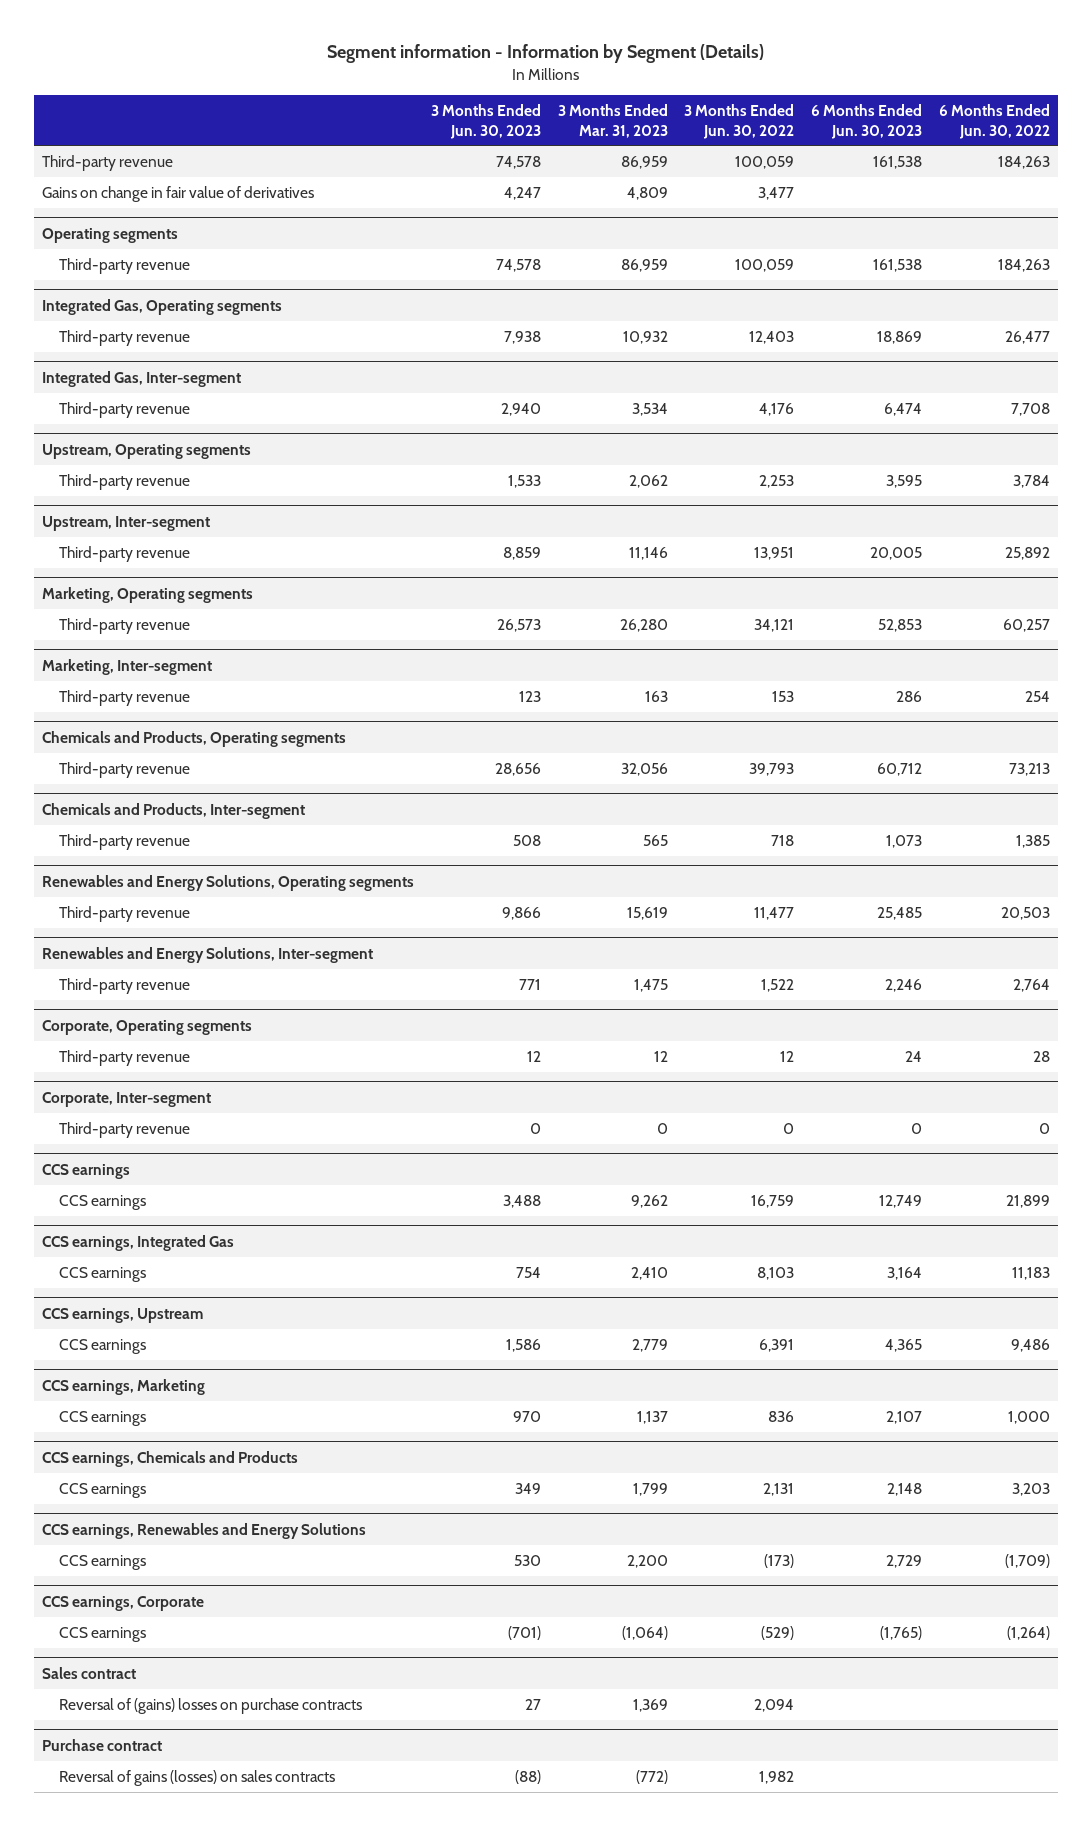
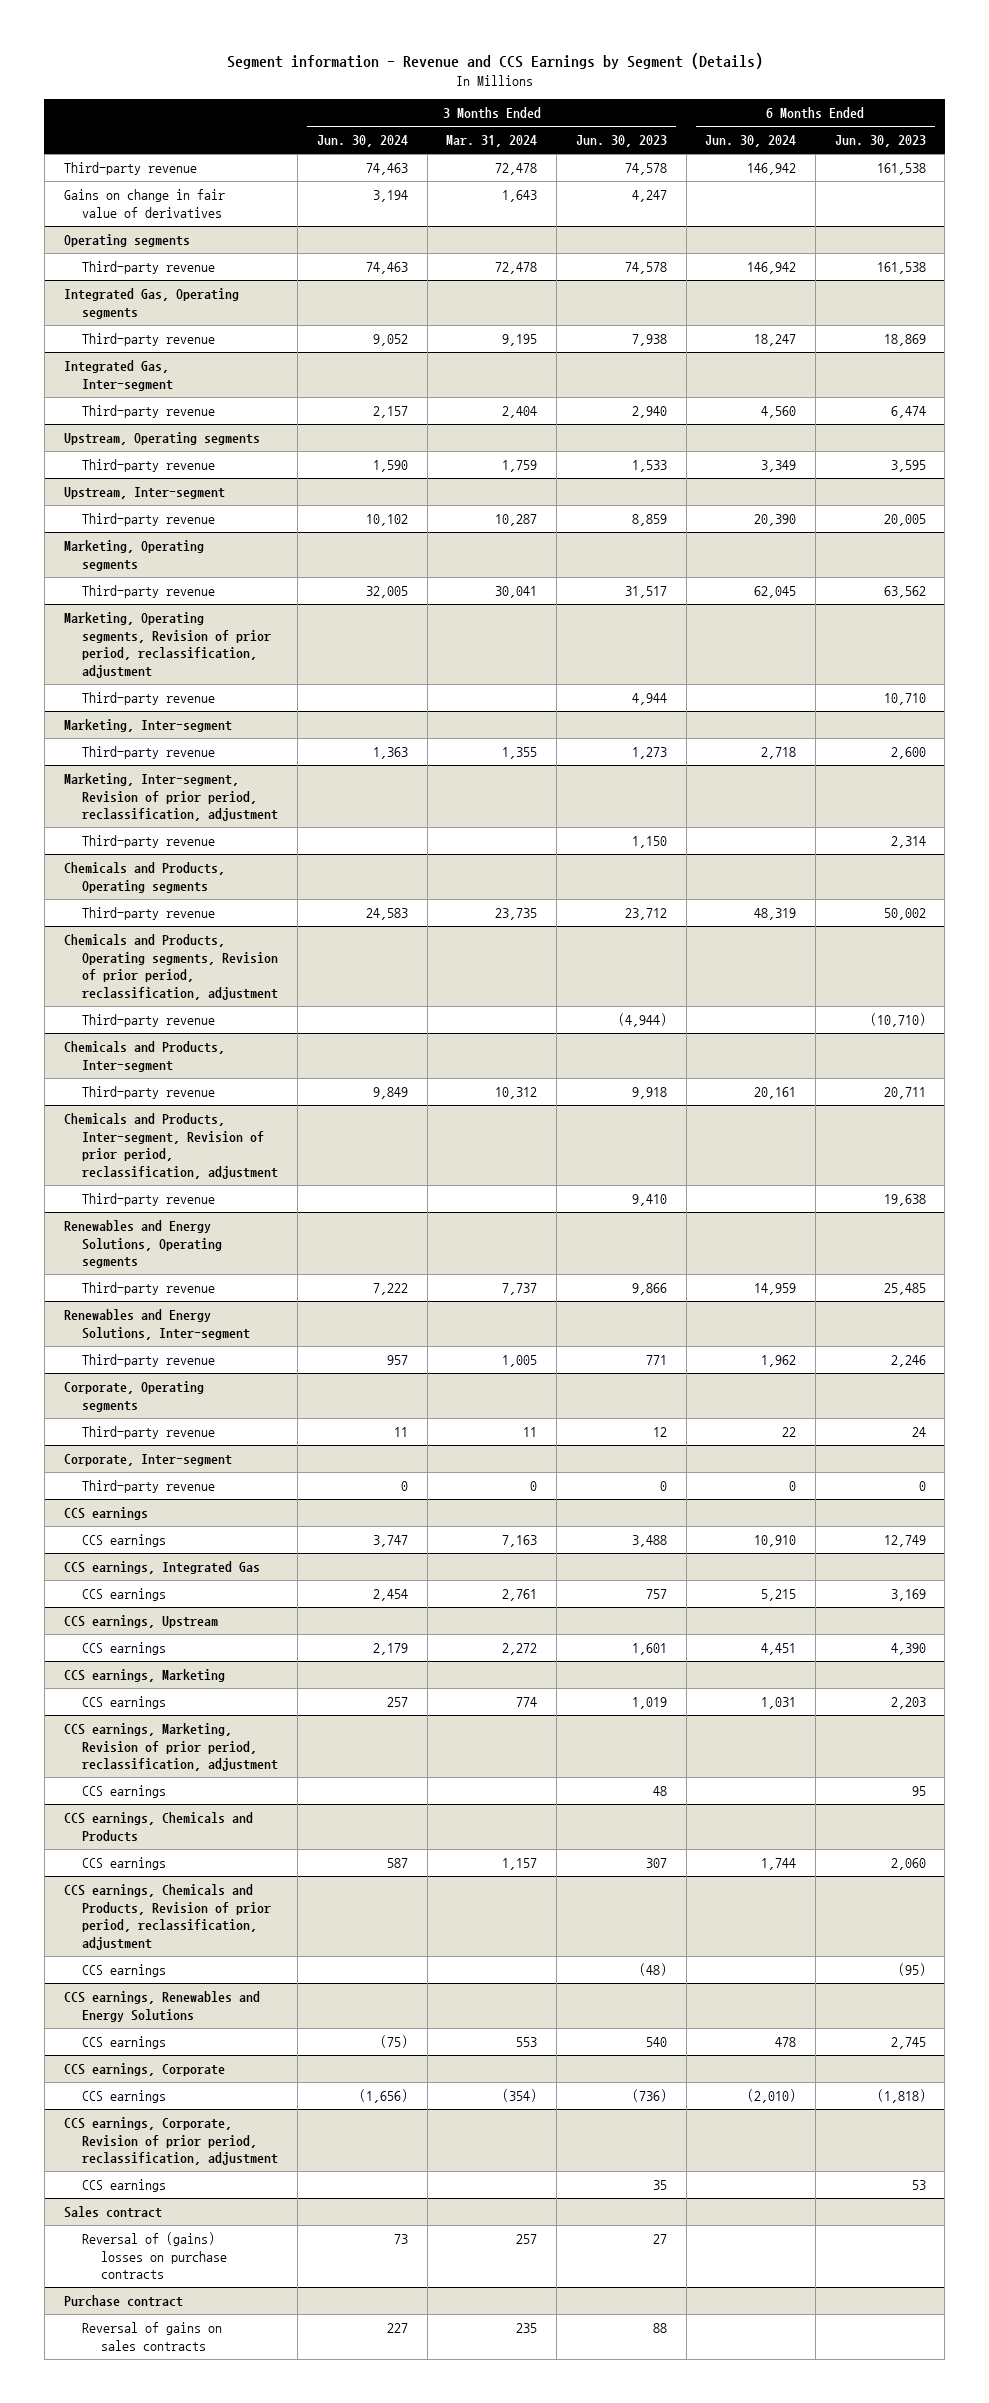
- Segment information - Information by Segment (Details)
+ Segment information - Revenue and CCS Earnings by Segment (Details)
- | 3 Months Ended Jun. 30, 2023 | 3 Months Ended Mar. 31, 2023 | 3 Months Ended Jun. 30, 2022 | 6 Months Ended Jun. 30, 2023 | 6 Months Ended Jun. 30, 2022
+ | 3 Months Ended Jun. 30, 2024 | 3 Months Ended Mar. 31, 2024 | 3 Months Ended Jun. 30, 2023 | 6 Months Ended Jun. 30, 2024 | 6 Months Ended Jun. 30, 2023
@ Marketing, Operating segments
- Third-party revenue | 26,573 | 26,280 | 34,121 | 52,853 | 60,257
+ Third-party revenue | 32,005 | 30,041 | 31,517 | 62,045 | 63,562
+ Marketing, Operating segments, Revision of prior period, reclassification, adjustment
+ Third-party revenue | | | 4,944 | | 10,710
@ Marketing, Inter-segment
- Third-party revenue | 123 | 163 | 153 | 286 | 254
+ Third-party revenue | 1,363 | 1,355 | 1,273 | 2,718 | 2,600
+ Marketing, Inter-segment, Revision of prior period, reclassification, adjustment
+ Third-party revenue | | | 1,150 | | 2,314
@ Chemicals and Products, Operating segments
- Third-party revenue | 28,656 | 32,056 | 39,793 | 60,712 | 73,213
+ Third-party revenue | 24,583 | 23,735 | 23,712 | 48,319 | 50,002
+ Chemicals and Products, Operating segments, Revision of prior period, reclassification, adjustment
+ Third-party revenue | | | (4,944) | | (10,710)
@ Chemicals and Products, Inter-segment
- Third-party revenue | 508 | 565 | 718 | 1,073 | 1,385
+ Third-party revenue | 9,849 | 10,312 | 9,918 | 20,161 | 20,711
+ Chemicals and Products, Inter-segment, Revision of prior period, reclassification, adjustment
+ Third-party revenue | | | 9,410 | | 19,638
@ CCS earnings, Integrated Gas
- CCS earnings | 754 | 2,410 | 8,103 | 3,164 | 11,183
+ CCS earnings | 2,454 | 2,761 | 757 | 5,215 | 3,169
@ CCS earnings, Upstream
- CCS earnings | 1,586 | 2,779 | 6,391 | 4,365 | 9,486
+ CCS earnings | 2,179 | 2,272 | 1,601 | 4,451 | 4,390
@ CCS earnings, Marketing
- CCS earnings | 970 | 1,137 | 836 | 2,107 | 1,000
+ CCS earnings | 257 | 774 | 1,019 | 1,031 | 2,203
+ CCS earnings, Marketing, Revision of prior period, reclassification, adjustment
+ CCS earnings | | | 48 | | 95
@ CCS earnings, Chemicals and Products
- CCS earnings | 349 | 1,799 | 2,131 | 2,148 | 3,203
+ CCS earnings | 587 | 1,157 | 307 | 1,744 | 2,060
+ CCS earnings, Chemicals and Products, Revision of prior period, reclassification, adjustment
+ CCS earnings | | | (48) | | (95)
@ CCS earnings, Renewables and Energy Solutions
- CCS earnings | 530 | 2,200 | (173) | 2,729 | (1,709)
+ CCS earnings | (75) | 553 | 540 | 478 | 2,745
@ CCS earnings, Corporate
- CCS earnings | (701) | (1,064) | (529) | (1,765) | (1,264)
+ CCS earnings | (1,656) | (354) | (736) | (2,010) | (1,818)
+ CCS earnings, Corporate, Revision of prior period, reclassification, adjustment
+ CCS earnings | | | 35 | | 53
@ Purchase contract
- Reversal of gains (losses) on sales contracts | (88) | (772) | 1,982 | |
+ Reversal of gains on sales contracts | 227 | 235 | 88 | |

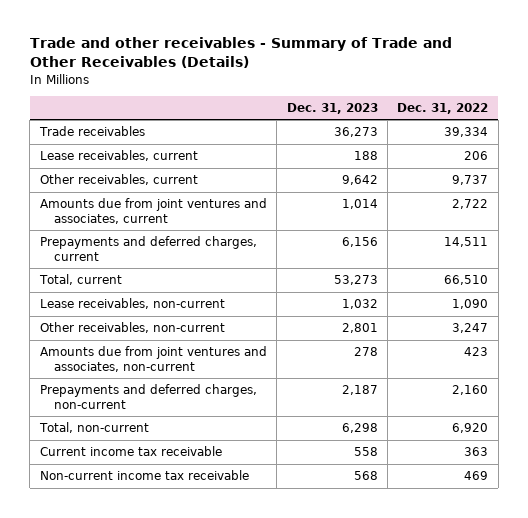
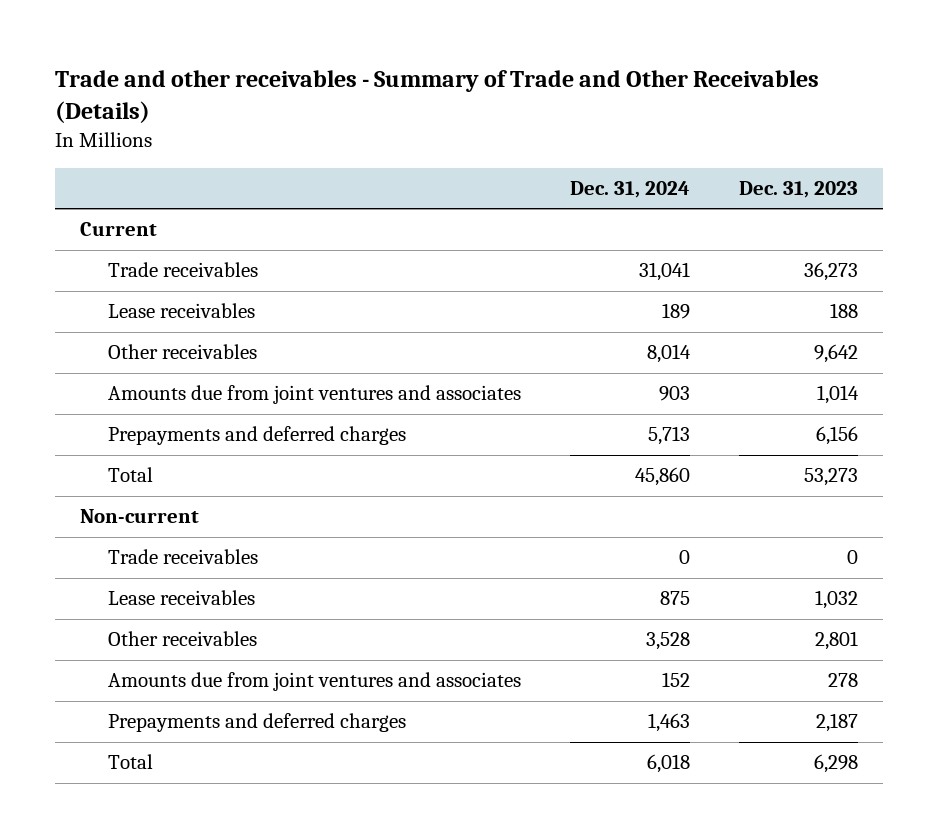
- | Dec. 31, 2023 | Dec. 31, 2022
+ | Dec. 31, 2024 | Dec. 31, 2023
+ Current
- Lease receivables, current | 188 | 206
- Other receivables, current | 9,642 | 9,737
- Amounts due from joint ventures and associates, current | 1,014 | 2,722
- Prepayments and deferred charges, current | 6,156 | 14,511
- Total, current | 53,273 | 66,510
- Lease receivables, non-current | 1,032 | 1,090
- Other receivables, non-current | 2,801 | 3,247
- Amounts due from joint ventures and associates, non-current | 278 | 423
- Prepayments and deferred charges, non-current | 2,187 | 2,160
- Total, non-current | 6,298 | 6,920
- Current income tax receivable | 558 | 363
- Non-current income tax receivable | 568 | 469
+ Lease receivables | 189 | 188
+ Other receivables | 8,014 | 9,642
+ Amounts due from joint ventures and associates | 903 | 1,014
+ Prepayments and deferred charges | 5,713 | 6,156
+ Total | 45,860 | 53,273
+ Non-current
+ Trade receivables | 0 | 0
+ Lease receivables | 875 | 1,032
+ Other receivables | 3,528 | 2,801
+ Amounts due from joint ventures and associates | 152 | 278
+ Prepayments and deferred charges | 1,463 | 2,187
+ Total | 6,018 | 6,298

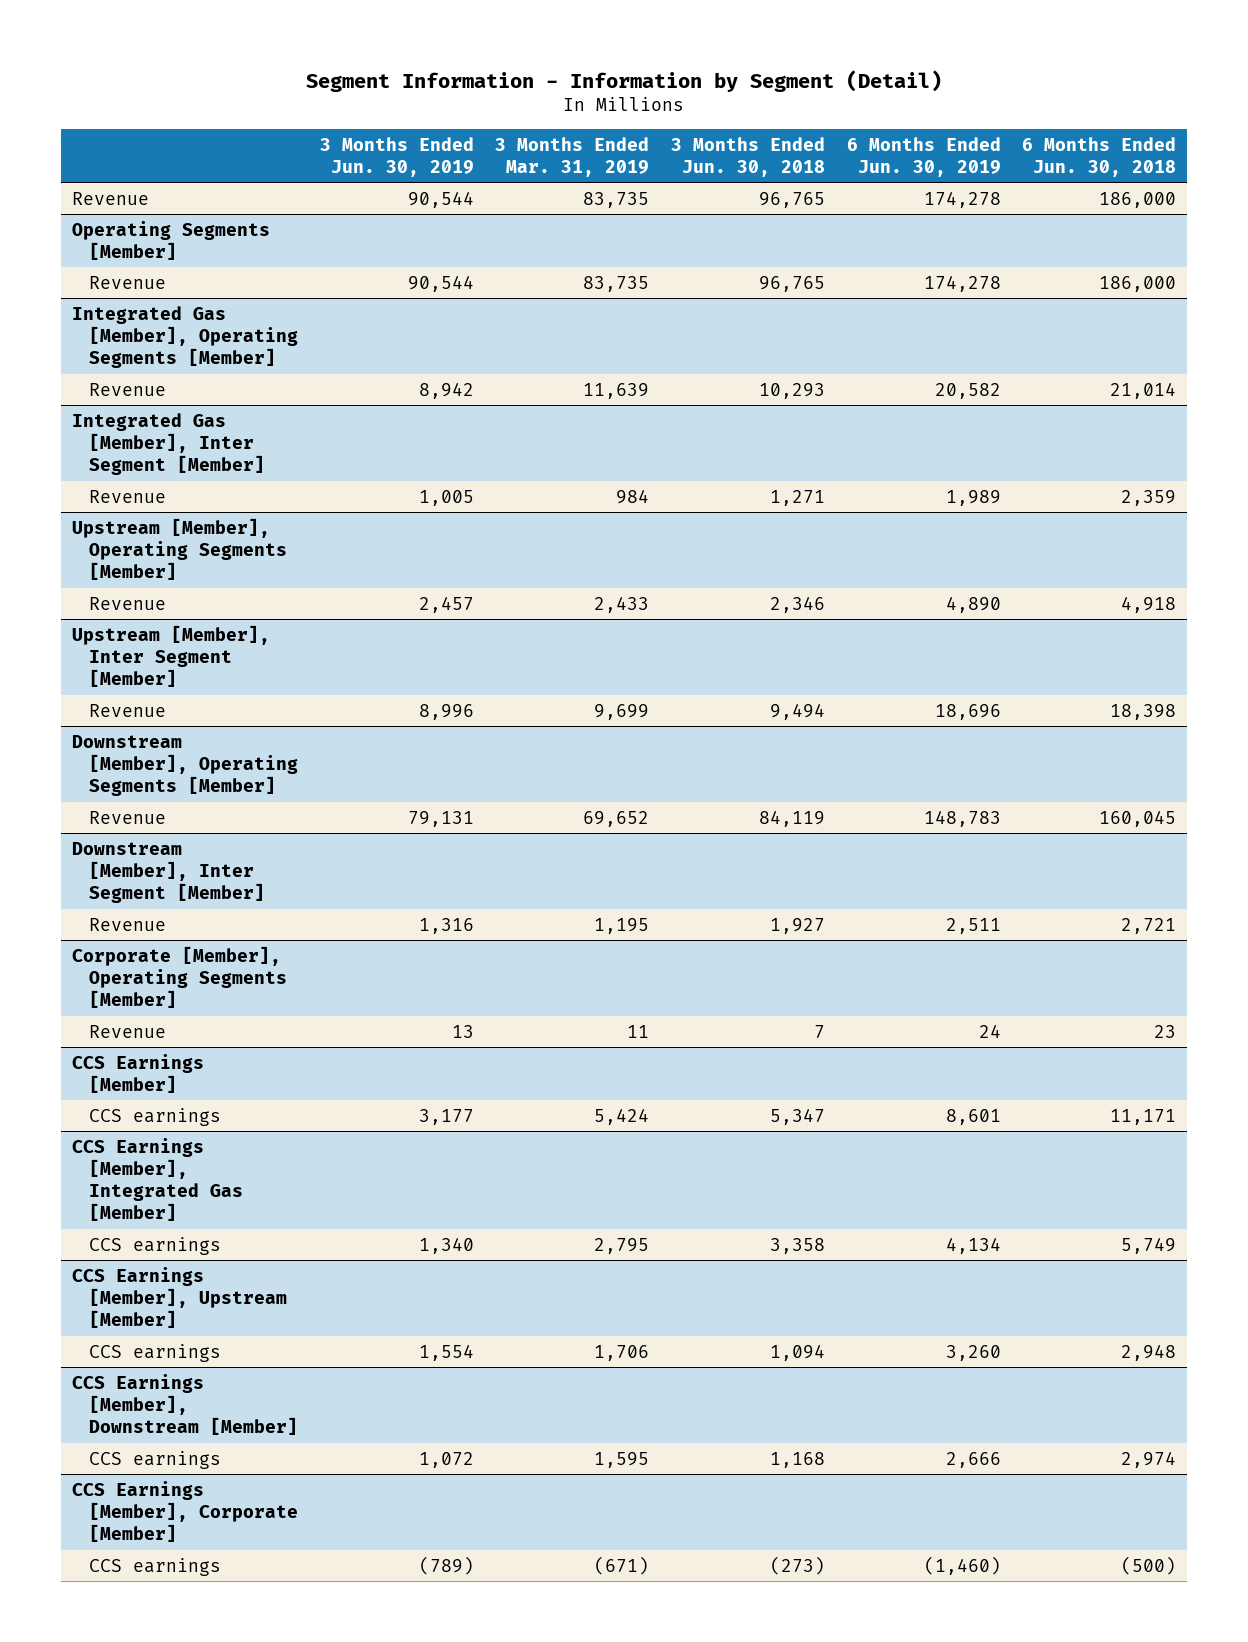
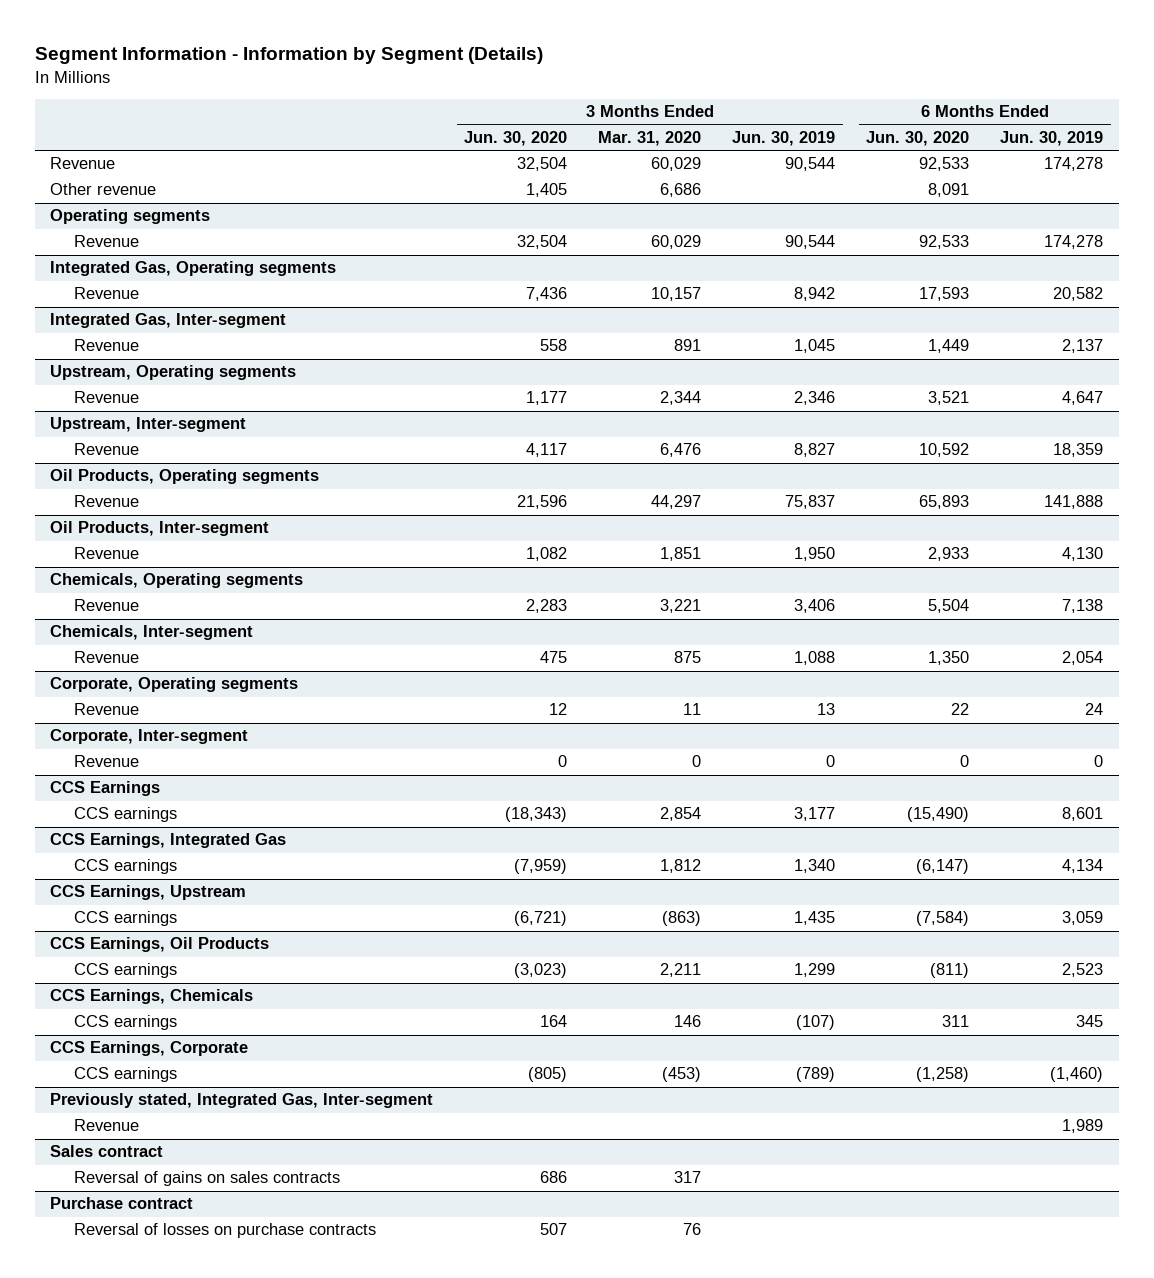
- Segment Information - Information by Segment (Detail)
+ Segment Information - Information by Segment (Details)
- | 3 Months Ended Jun. 30, 2019 | 3 Months Ended Mar. 31, 2019 | 3 Months Ended Jun. 30, 2018 | 6 Months Ended Jun. 30, 2019 | 6 Months Ended Jun. 30, 2018
+ | 3 Months Ended Jun. 30, 2020 | 3 Months Ended Mar. 31, 2020 | 3 Months Ended Jun. 30, 2019 | 6 Months Ended Jun. 30, 2020 | 6 Months Ended Jun. 30, 2019
- Operating Segments [Member]
+ Other revenue | 1,405 | 6,686 | | 8,091 |
+ Operating segments
- Integrated Gas [Member], Operating Segments [Member]
+ Integrated Gas, Operating segments
- Integrated Gas [Member], Inter Segment [Member]
- Revenue | 1,005 | 984 | 1,271 | 1,989 | 2,359
- Upstream [Member], Operating Segments [Member]
- Revenue | 2,457 | 2,433 | 2,346 | 4,890 | 4,918
- Upstream [Member], Inter Segment [Member]
- Revenue | 8,996 | 9,699 | 9,494 | 18,696 | 18,398
- Downstream [Member], Operating Segments [Member]
- Revenue | 79,131 | 69,652 | 84,119 | 148,783 | 160,045
- Downstream [Member], Inter Segment [Member]
- Revenue | 1,316 | 1,195 | 1,927 | 2,511 | 2,721
- Corporate [Member], Operating Segments [Member]
+ Integrated Gas, Inter-segment
+ Revenue | 558 | 891 | 1,045 | 1,449 | 2,137
+ Upstream, Operating segments
+ Revenue | 1,177 | 2,344 | 2,346 | 3,521 | 4,647
+ Upstream, Inter-segment
+ Revenue | 4,117 | 6,476 | 8,827 | 10,592 | 18,359
+ Oil Products, Operating segments
+ Revenue | 21,596 | 44,297 | 75,837 | 65,893 | 141,888
+ Oil Products, Inter-segment
+ Revenue | 1,082 | 1,851 | 1,950 | 2,933 | 4,130
+ Chemicals, Operating segments
+ Revenue | 2,283 | 3,221 | 3,406 | 5,504 | 7,138
+ Chemicals, Inter-segment
+ Revenue | 475 | 875 | 1,088 | 1,350 | 2,054
+ Corporate, Operating segments
- CCS Earnings [Member]
+ Corporate, Inter-segment
+ Revenue | 0 | 0 | 0 | 0 | 0
+ CCS Earnings
- CCS Earnings [Member], Integrated Gas [Member]
+ CCS Earnings, Integrated Gas
- CCS Earnings [Member], Upstream [Member]
- CCS earnings | 1,554 | 1,706 | 1,094 | 3,260 | 2,948
- CCS Earnings [Member], Downstream [Member]
- CCS earnings | 1,072 | 1,595 | 1,168 | 2,666 | 2,974
- CCS Earnings [Member], Corporate [Member]
+ CCS Earnings, Upstream
+ CCS earnings | (6,721) | (863) | 1,435 | (7,584) | 3,059
+ CCS Earnings, Oil Products
+ CCS earnings | (3,023) | 2,211 | 1,299 | (811) | 2,523
+ CCS Earnings, Chemicals
+ CCS earnings | 164 | 146 | (107) | 311 | 345
+ CCS Earnings, Corporate
+ Previously stated, Integrated Gas, Inter-segment
+ Revenue | | | | | 1,989
+ Sales contract
+ Reversal of gains on sales contracts | 686 | 317 | | |
+ Purchase contract
+ Reversal of losses on purchase contracts | 507 | 76 | | |

